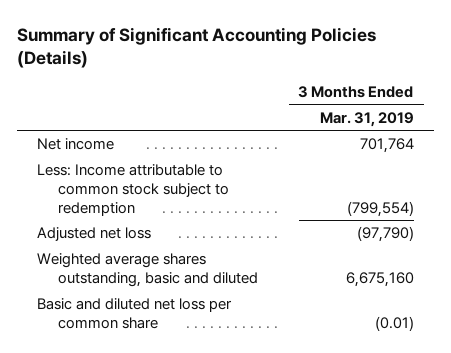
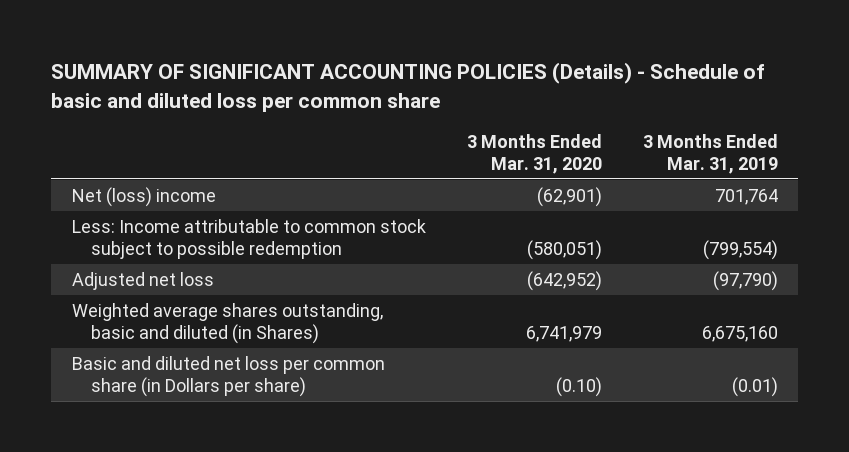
- Summary of Significant Accounting Policies (Details)
+ SUMMARY OF SIGNIFICANT ACCOUNTING POLICIES (Details) - Schedule of basic and diluted loss per common share
- | 3 Months Ended Mar. 31, 2019
+ | 3 Months Ended Mar. 31, 2020 | 3 Months Ended Mar. 31, 2019
- Net income | 701,764
- Less: Income attributable to common stock subject to redemption | (799,554)
+ Net (loss) income | (62,901) | 701,764
+ Less: Income attributable to common stock subject to possible redemption | (580,051) | (799,554)
- Weighted average shares outstanding, basic and diluted | 6,675,160
- Basic and diluted net loss per common share | (0.01)
+ Weighted average shares outstanding, basic and diluted (in Shares) | 6,741,979 | 6,675,160
+ Basic and diluted net loss per common share (in Dollars per share) | (0.10) | (0.01)

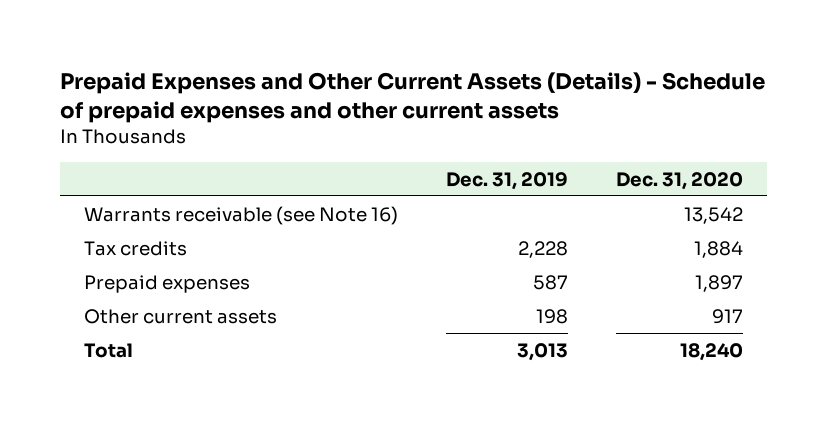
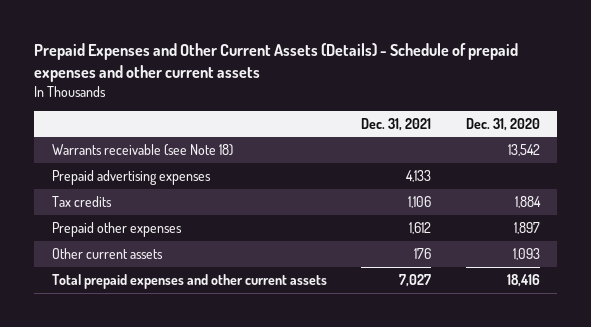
- | Dec. 31, 2019 | Dec. 31, 2020
+ | Dec. 31, 2021 | Dec. 31, 2020
- Warrants receivable (see Note 16) | | 13,542
+ Warrants receivable (see Note 18) | | 13,542
+ Prepaid advertising expenses | 4,133 |
- Prepaid expenses | 587 | 1,897
- Other current assets | 198 | 917
- Total | 3,013 | 18,240
+ Prepaid other expenses | 1,612 | 1,897
+ Other current assets | 176 | 1,093
+ Total prepaid expenses and other current assets | 7,027 | 18,416

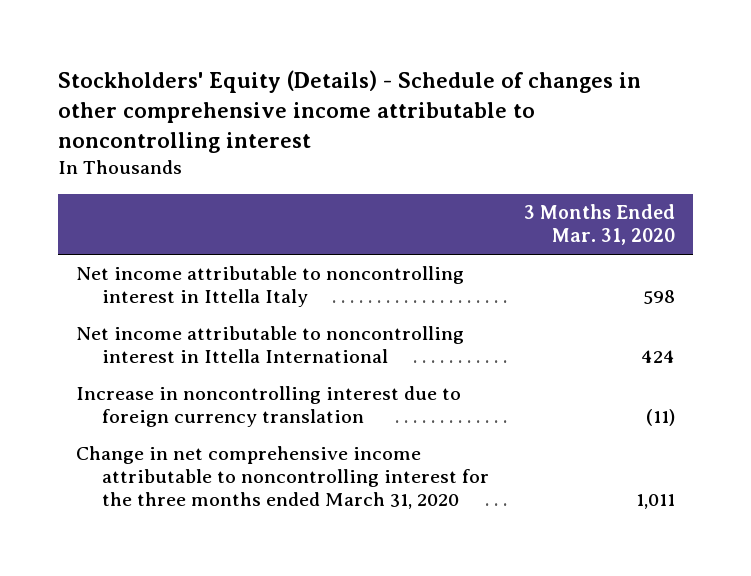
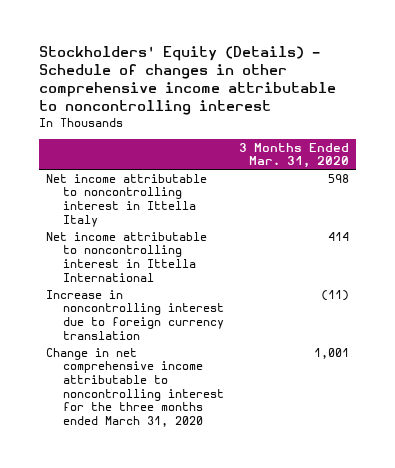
- Net income attributable to noncontrolling interest in Ittella International | 424
+ Net income attributable to noncontrolling interest in Ittella International | 414
- Change in net comprehensive income attributable to noncontrolling interest for the three months ended March 31, 2020 | 1,011
+ Change in net comprehensive income attributable to noncontrolling interest for the three months ended March 31, 2020 | 1,001

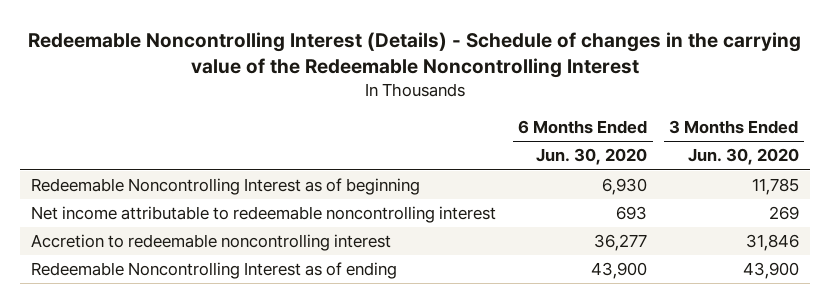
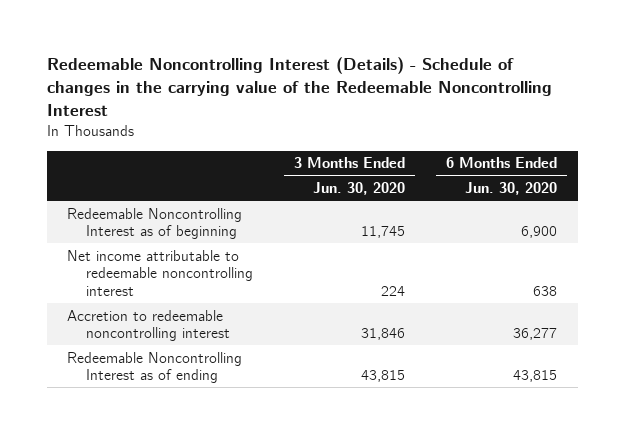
- | 6 Months Ended Jun. 30, 2020 | 3 Months Ended Jun. 30, 2020
+ | 3 Months Ended Jun. 30, 2020 | 6 Months Ended Jun. 30, 2020
- Redeemable Noncontrolling Interest as of beginning | 6,930 | 11,785
- Net income attributable to redeemable noncontrolling interest | 693 | 269
+ Redeemable Noncontrolling Interest as of beginning | 11,745 | 6,900
+ Net income attributable to redeemable noncontrolling interest | 224 | 638
- Redeemable Noncontrolling Interest as of ending | 43,900 | 43,900
+ Redeemable Noncontrolling Interest as of ending | 43,815 | 43,815

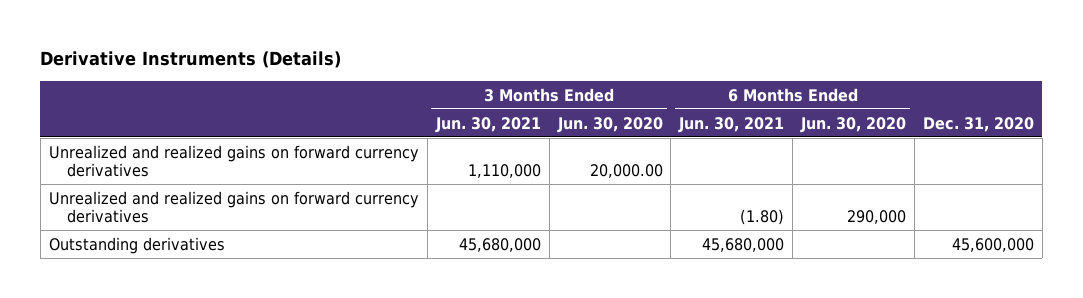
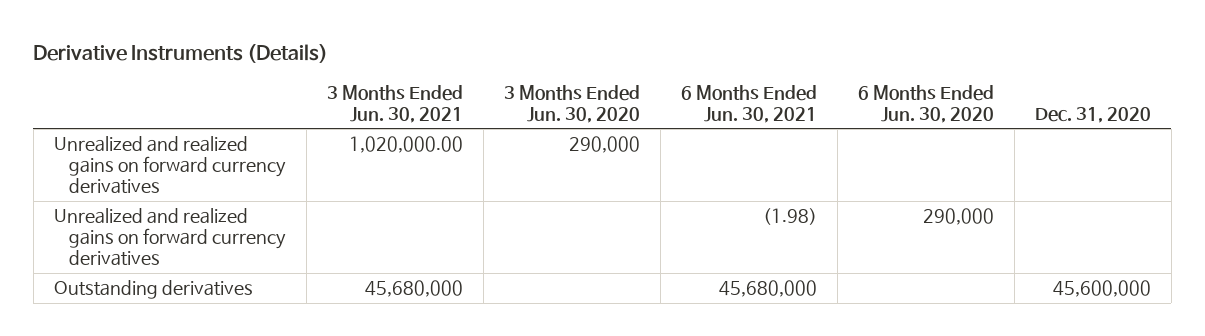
- Unrealized and realized gains on forward currency derivatives | 1,110,000 | 20,000.00 | | |
- Unrealized and realized gains on forward currency derivatives | | | (1.80) | 290,000 |
+ Unrealized and realized gains on forward currency derivatives | 1,020,000.00 | 290,000 | | |
+ Unrealized and realized gains on forward currency derivatives | | | (1.98) | 290,000 |

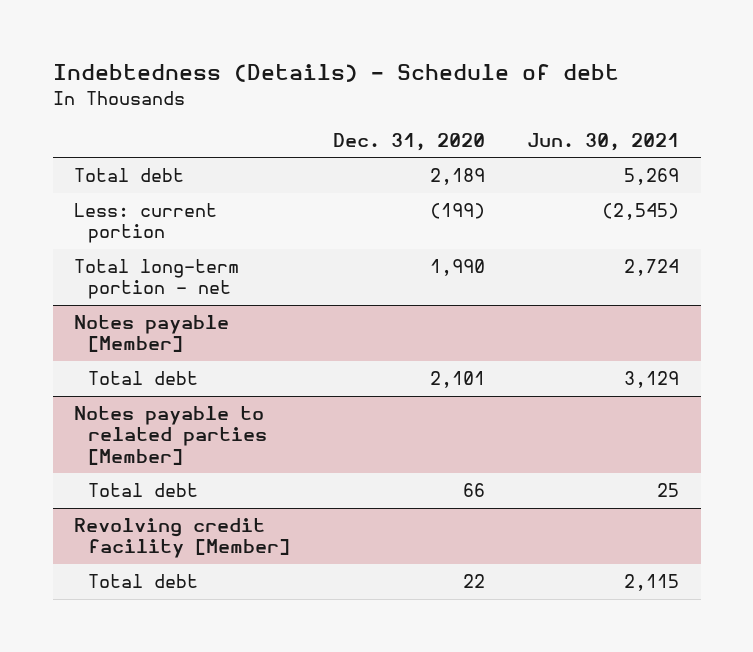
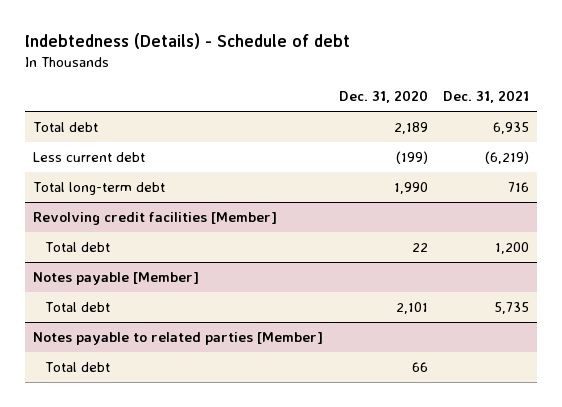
- | Dec. 31, 2020 | Jun. 30, 2021
+ | Dec. 31, 2020 | Dec. 31, 2021
- Less: current portion | (199) | (2,545)
- Total long-term portion - net | 1,990 | 2,724
+ Less current debt | (199) | (6,219)
+ Total long-term debt | 1,990 | 716
+ Revolving credit facilities [Member]
+ Total debt | 22 | 1,200
- Revolving credit facility [Member]
- Total debt | 22 | 2,115

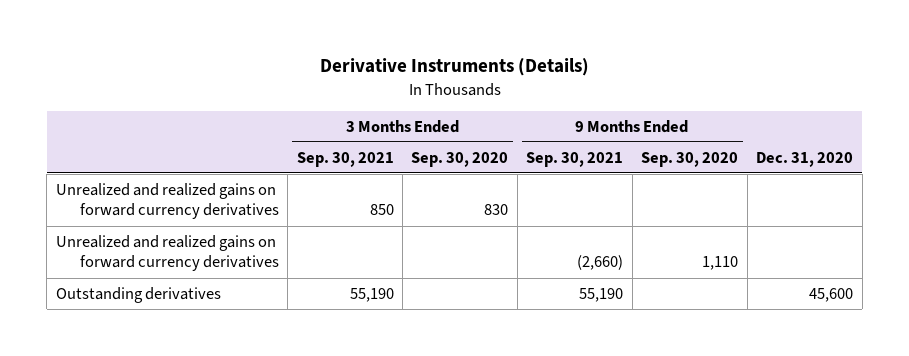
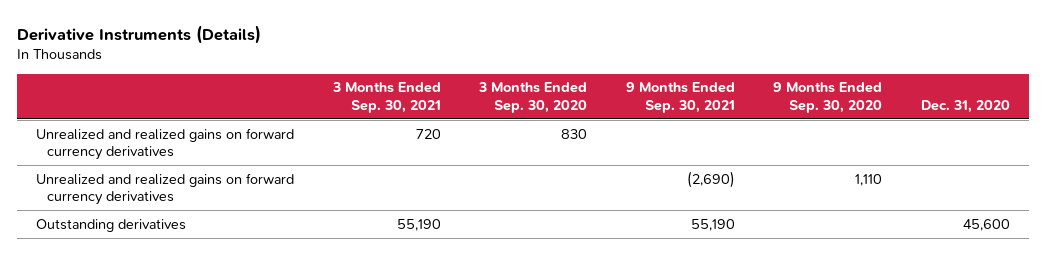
- Unrealized and realized gains on forward currency derivatives | 850 | 830 | | |
- Unrealized and realized gains on forward currency derivatives | | | (2,660) | 1,110 |
+ Unrealized and realized gains on forward currency derivatives | 720 | 830 | | |
+ Unrealized and realized gains on forward currency derivatives | | | (2,690) | 1,110 |

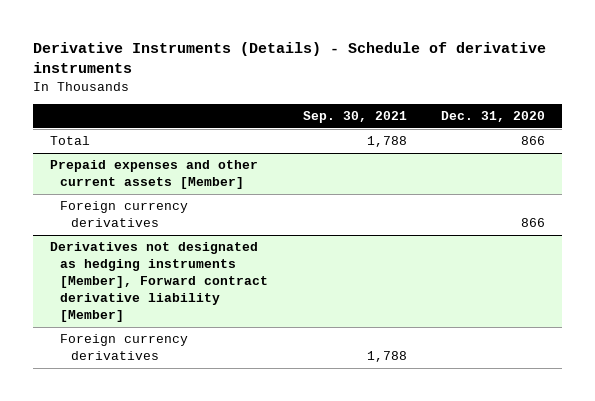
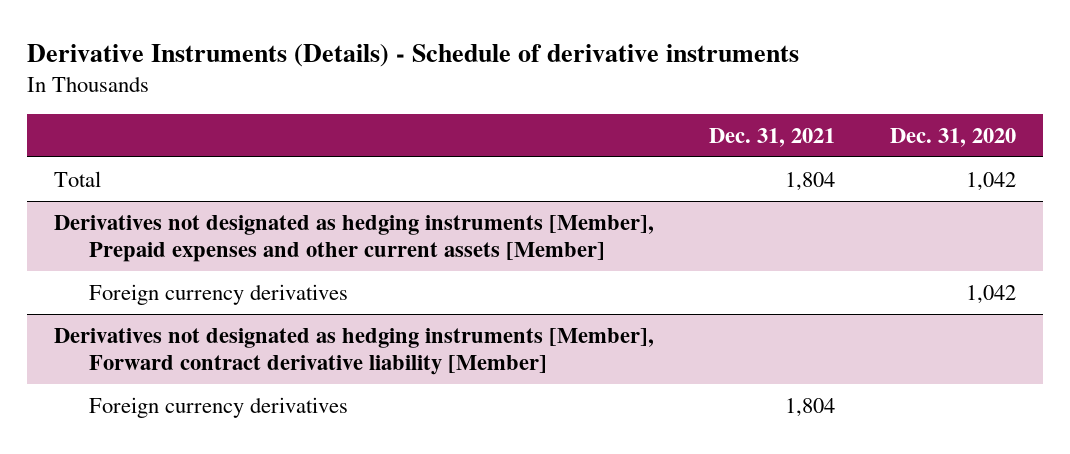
- | Sep. 30, 2021 | Dec. 31, 2020
+ | Dec. 31, 2021 | Dec. 31, 2020
- Total | 1,788 | 866
- Prepaid expenses and other current assets [Member]
- Foreign currency derivatives | | 866
+ Total | 1,804 | 1,042
+ Derivatives not designated as hedging instruments [Member], Prepaid expenses and other current assets [Member]
+ Foreign currency derivatives | | 1,042

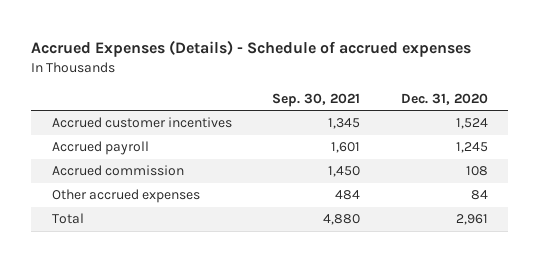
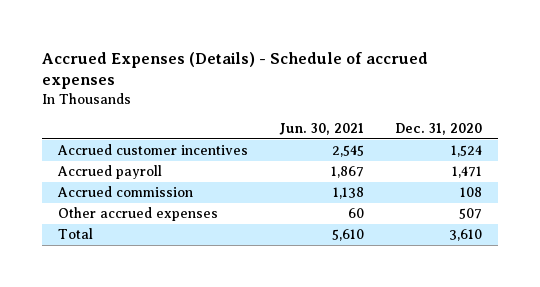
- | Sep. 30, 2021 | Dec. 31, 2020
+ | Jun. 30, 2021 | Dec. 31, 2020
- Accrued payroll | 1,601 | 1,245
+ Accrued payroll | 1,867 | 1,471
- Other accrued expenses | 484 | 84
- Total | 4,880 | 2,961
+ Other accrued expenses | 60 | 507
+ Total | 5,610 | 3,610

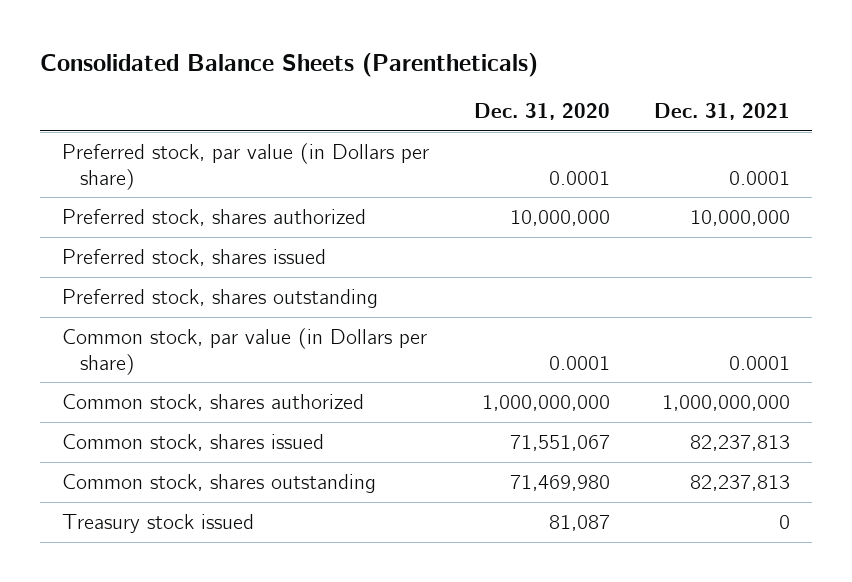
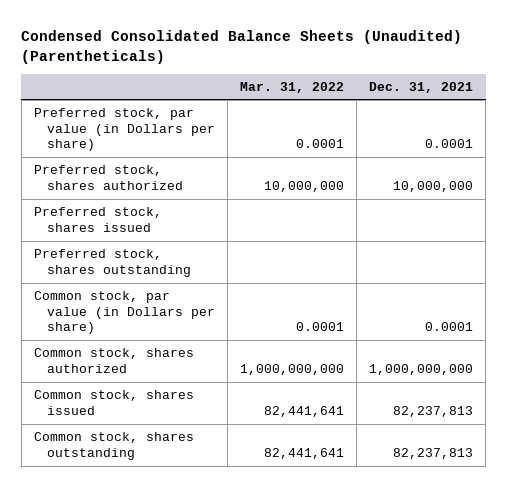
- Consolidated Balance Sheets (Parentheticals)
+ Condensed Consolidated Balance Sheets (Unaudited) (Parentheticals)
- | Dec. 31, 2020 | Dec. 31, 2021
+ | Mar. 31, 2022 | Dec. 31, 2021
- Treasury stock issued | 81,087 | 0

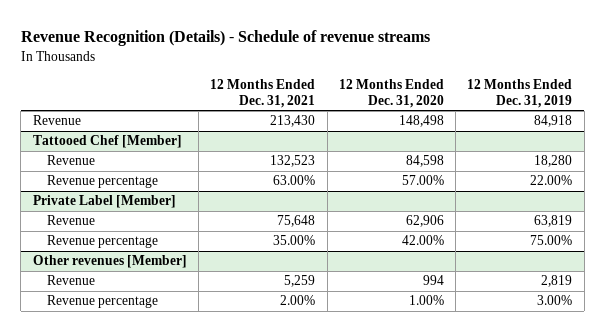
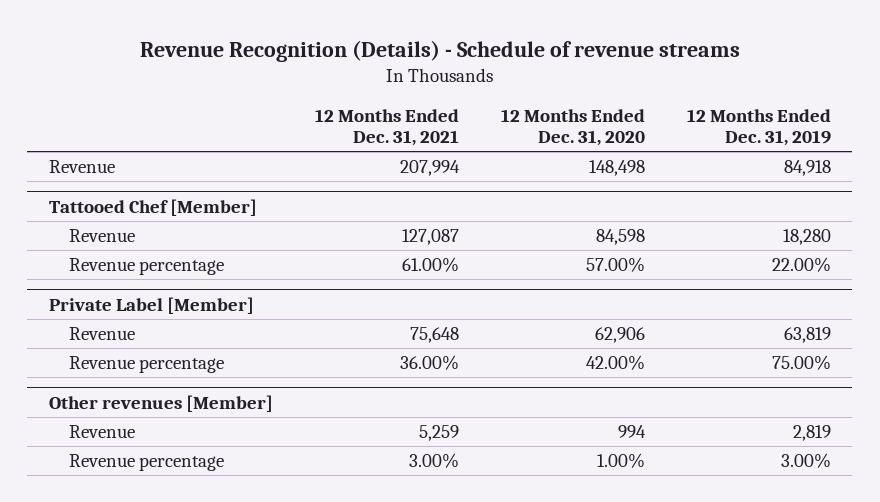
- Revenue | 213,430 | 148,498 | 84,918
+ Revenue | 207,994 | 148,498 | 84,918
@ Tattooed Chef [Member]
- Revenue | 132,523 | 84,598 | 18,280
- Revenue percentage | 63.00% | 57.00% | 22.00%
+ Revenue | 127,087 | 84,598 | 18,280
+ Revenue percentage | 61.00% | 57.00% | 22.00%
@ Private Label [Member]
- Revenue percentage | 35.00% | 42.00% | 75.00%
+ Revenue percentage | 36.00% | 42.00% | 75.00%
@ Other revenues [Member]
- Revenue percentage | 2.00% | 1.00% | 3.00%
+ Revenue percentage | 3.00% | 1.00% | 3.00%

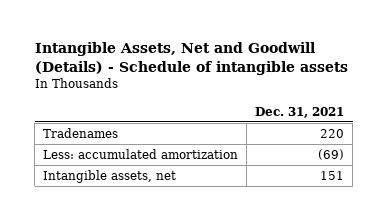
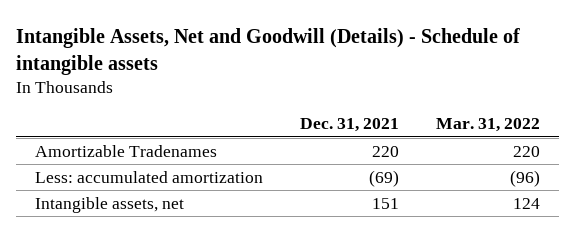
- | Dec. 31, 2021
+ | Dec. 31, 2021 | Mar. 31, 2022
- Tradenames | 220
+ Amortizable Tradenames | 220 | 220

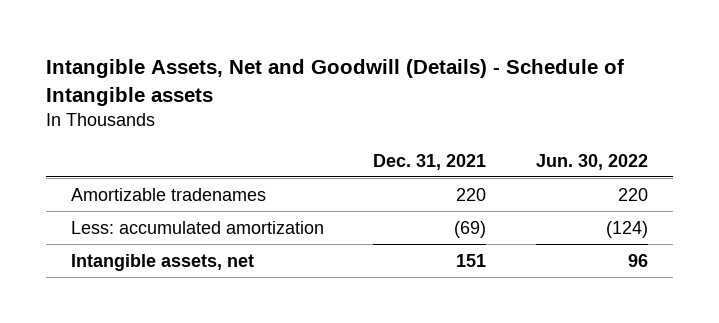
- Intangible Assets, Net and Goodwill (Details) - Schedule of intangible assets
+ Intangible Assets, Net and Goodwill (Details) - Schedule of Intangible assets
- | Dec. 31, 2021 | Mar. 31, 2022
+ | Dec. 31, 2021 | Jun. 30, 2022
- Amortizable Tradenames | 220 | 220
+ Amortizable tradenames | 220 | 220

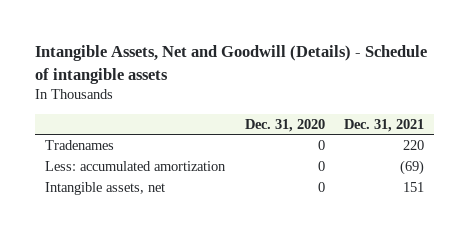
- Intangible Assets, Net and Goodwill (Details) - Schedule of Intangible assets
+ Intangible Assets, Net and Goodwill (Details) - Schedule of intangible assets
- | Dec. 31, 2021 | Jun. 30, 2022
+ | Dec. 31, 2020 | Dec. 31, 2021
- Amortizable tradenames | 220 | 220
+ Tradenames | 0 | 220

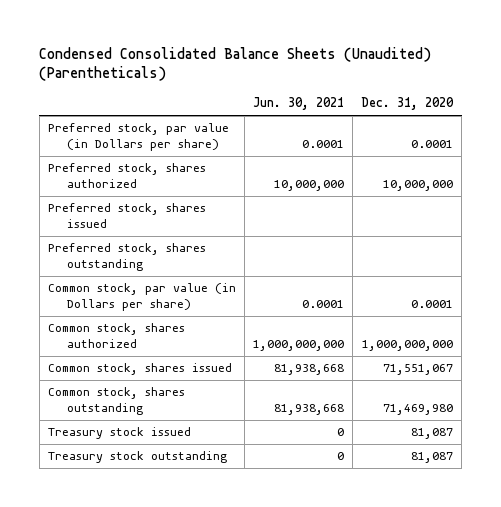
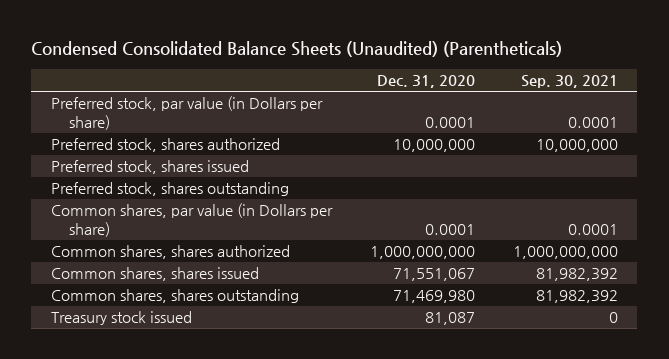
- | Jun. 30, 2021 | Dec. 31, 2020
+ | Dec. 31, 2020 | Sep. 30, 2021
- Common stock, par value (in Dollars per share) | 0.0001 | 0.0001
- Common stock, shares authorized | 1,000,000,000 | 1,000,000,000
- Common stock, shares issued | 81,938,668 | 71,551,067
- Common stock, shares outstanding | 81,938,668 | 71,469,980
+ Common shares, par value (in Dollars per share) | 0.0001 | 0.0001
+ Common shares, shares authorized | 1,000,000,000 | 1,000,000,000
+ Common shares, shares issued | 71,551,067 | 81,982,392
+ Common shares, shares outstanding | 71,469,980 | 81,982,392
- Treasury stock outstanding | 0 | 81,087

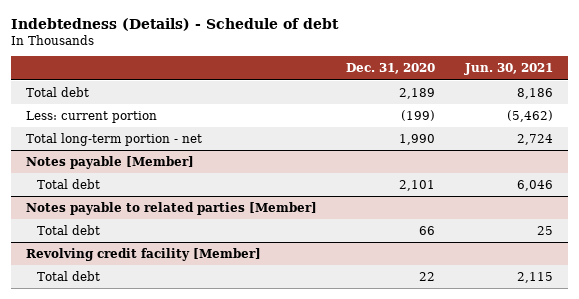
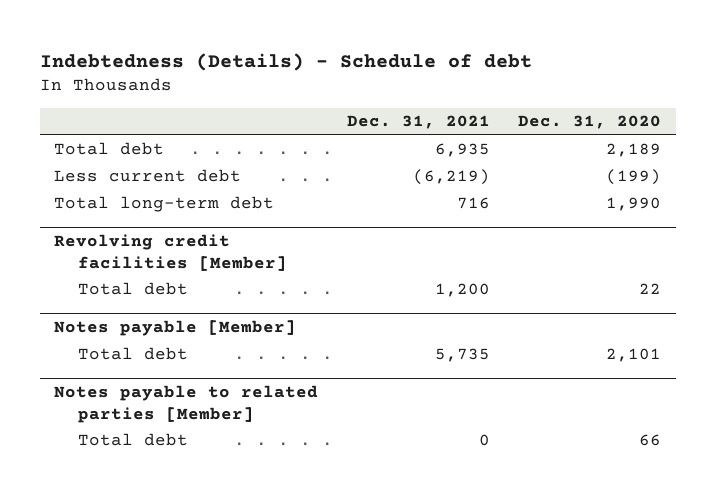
- | Dec. 31, 2020 | Jun. 30, 2021
+ | Dec. 31, 2021 | Dec. 31, 2020
- Less: current portion | (199) | (5,462)
- Total long-term portion - net | 1,990 | 2,724
+ Less current debt | (6,219) | (199)
+ Total long-term debt | 716 | 1,990
+ Revolving credit facilities [Member]
+ Total debt | 1,200 | 22
- Revolving credit facility [Member]
- Total debt | 22 | 2,115

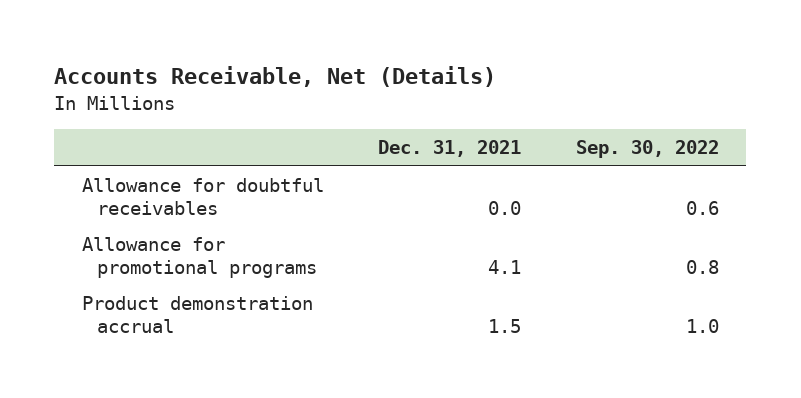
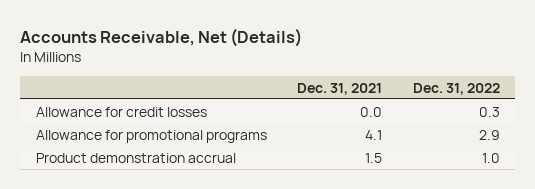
- | Dec. 31, 2021 | Sep. 30, 2022
+ | Dec. 31, 2021 | Dec. 31, 2022
- Allowance for doubtful receivables | 0.0 | 0.6
+ Allowance for credit losses | 0.0 | 0.3

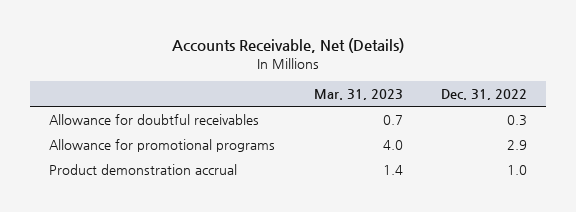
- | Dec. 31, 2021 | Dec. 31, 2022
+ | Mar. 31, 2023 | Dec. 31, 2022
- Allowance for credit losses | 0.0 | 0.3
+ Allowance for doubtful receivables | 0.7 | 0.3

